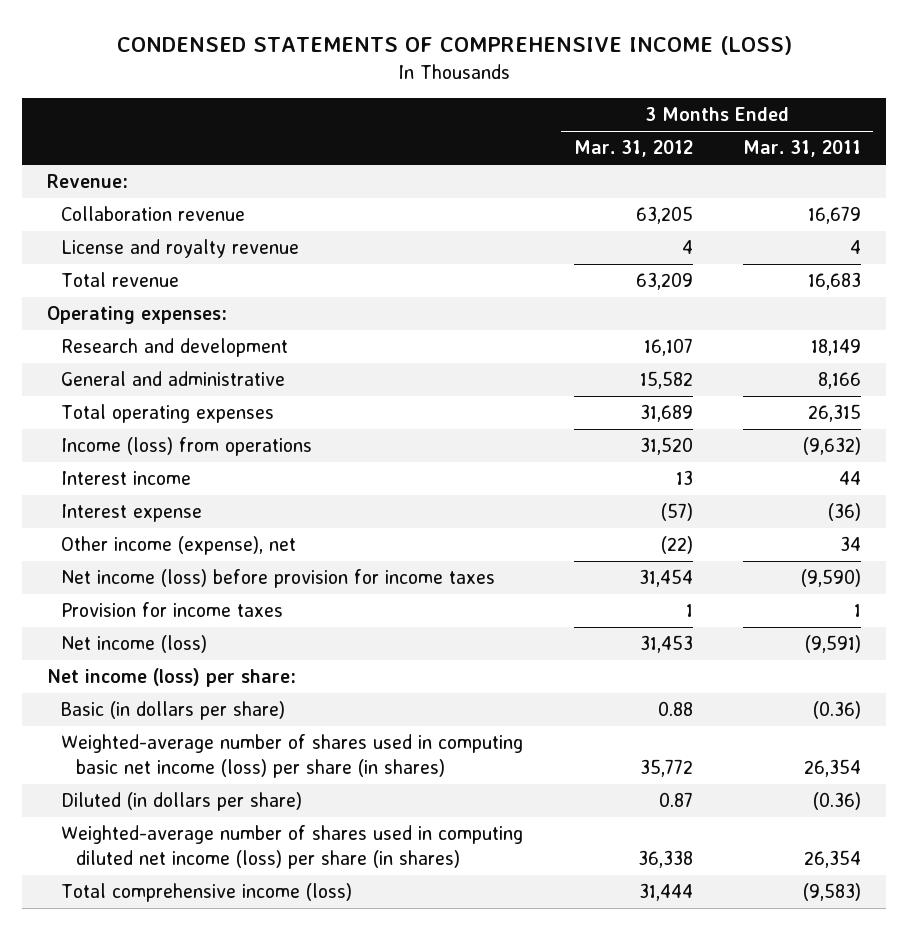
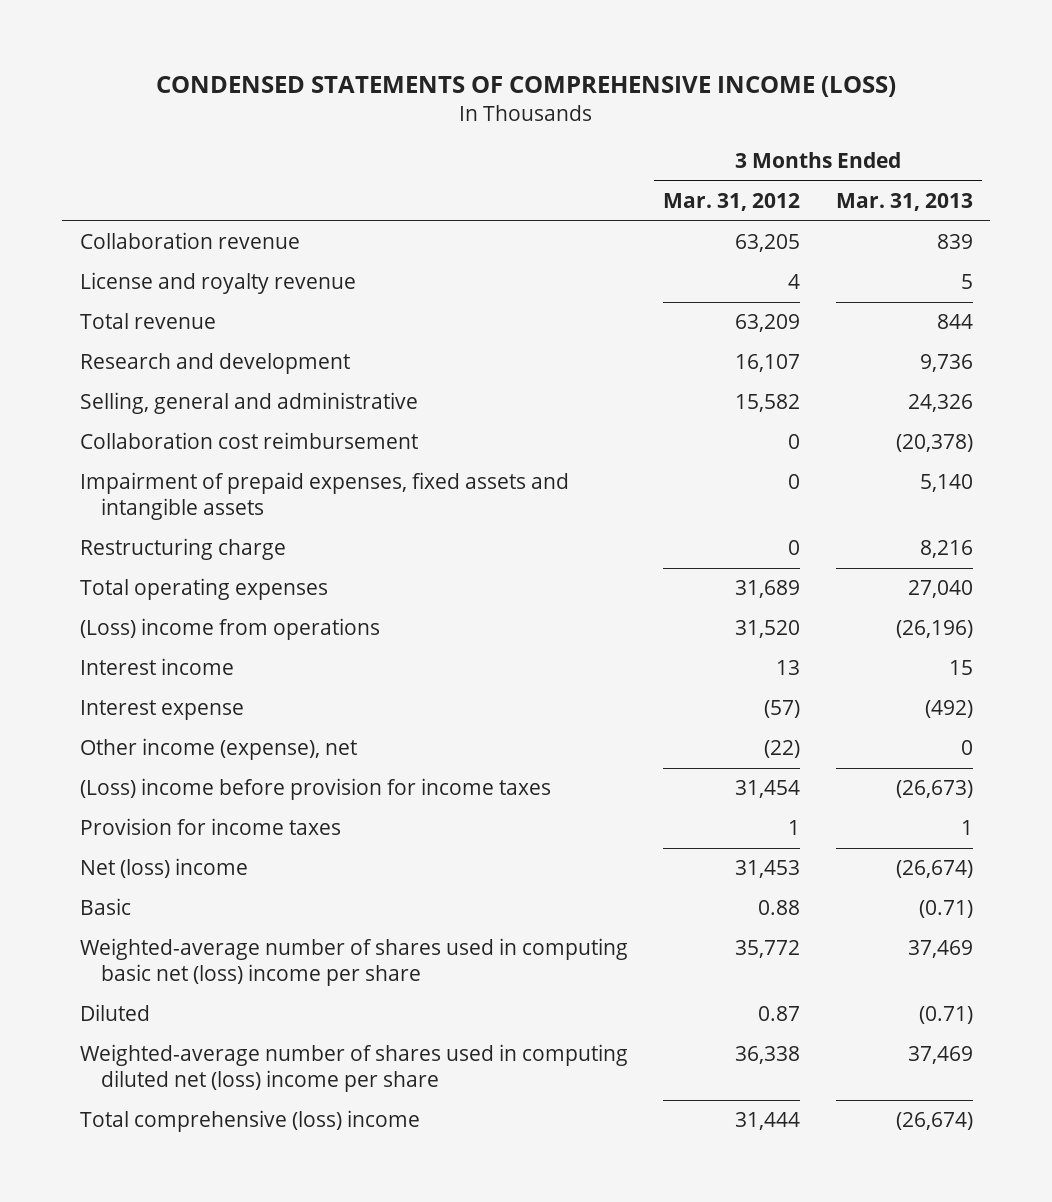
- | 3 Months Ended Mar. 31, 2012 | 3 Months Ended Mar. 31, 2011
+ | 3 Months Ended Mar. 31, 2012 | 3 Months Ended Mar. 31, 2013
- Revenue:
- Operating expenses:
- General and administrative | 15,582 | 8,166
+ Selling, general and administrative | 15,582 | 24,326
+ Collaboration cost reimbursement | 0 | (20,378)
+ Impairment of prepaid expenses, fixed assets and intangible assets | 0 | 5,140
+ Restructuring charge | 0 | 8,216
- Income (loss) from operations | 31,520 | (9,632)
+ (Loss) income from operations | 31,520 | (26,196)
- Net income (loss) before provision for income taxes | 31,454 | (9,590)
+ (Loss) income before provision for income taxes | 31,454 | (26,673)
- Net income (loss) | 31,453 | (9,591)
- Net income (loss) per share:
- Basic (in dollars per share) | 0.88 | (0.36)
- Weighted-average number of shares used in computing basic net income (loss) per share (in shares) | 35,772 | 26,354
- Diluted (in dollars per share) | 0.87 | (0.36)
- Weighted-average number of shares used in computing diluted net income (loss) per share (in shares) | 36,338 | 26,354
- Total comprehensive income (loss) | 31,444 | (9,583)
+ Net (loss) income | 31,453 | (26,674)
+ Basic | 0.88 | (0.71)
+ Weighted-average number of shares used in computing basic net (loss) income per share | 35,772 | 37,469
+ Diluted | 0.87 | (0.71)
+ Weighted-average number of shares used in computing diluted net (loss) income per share | 36,338 | 37,469
+ Total comprehensive (loss) income | 31,444 | (26,674)

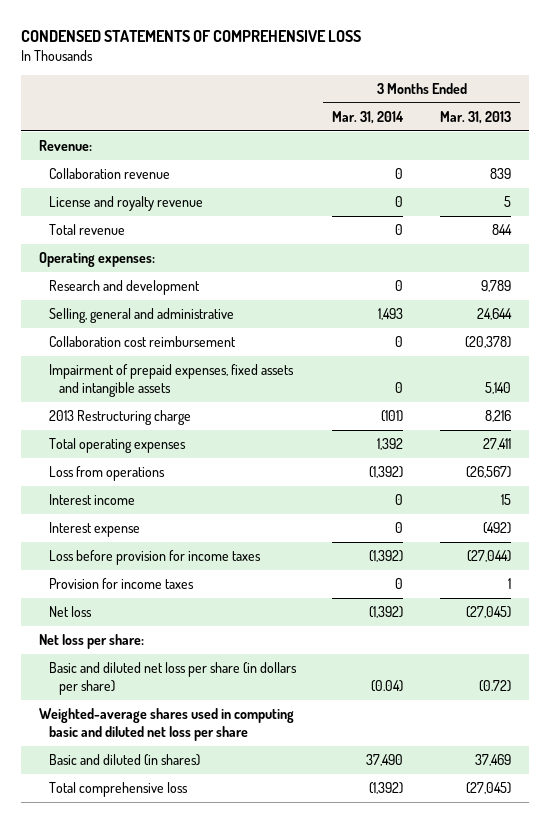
- CONDENSED STATEMENTS OF COMPREHENSIVE INCOME (LOSS)
+ CONDENSED STATEMENTS OF COMPREHENSIVE LOSS
- | 3 Months Ended Mar. 31, 2012 | 3 Months Ended Mar. 31, 2013
+ | 3 Months Ended Mar. 31, 2014 | 3 Months Ended Mar. 31, 2013
+ Revenue:
- Research and development | 16,107 | 9,736
- Selling, general and administrative | 15,582 | 24,326
+ Operating expenses:
+ Research and development | 0 | 9,789
+ Selling, general and administrative | 1,493 | 24,644
- Restructuring charge | 0 | 8,216
- Total operating expenses | 31,689 | 27,040
- (Loss) income from operations | 31,520 | (26,196)
+ 2013 Restructuring charge | (101) | 8,216
+ Total operating expenses | 1,392 | 27,411
+ Loss from operations | (1,392) | (26,567)
- Other income (expense), net | (22) | 0
- (Loss) income before provision for income taxes | 31,454 | (26,673)
+ Loss before provision for income taxes | (1,392) | (27,044)
- Net (loss) income | 31,453 | (26,674)
- Basic | 0.88 | (0.71)
- Weighted-average number of shares used in computing basic net (loss) income per share | 35,772 | 37,469
- Diluted | 0.87 | (0.71)
- Weighted-average number of shares used in computing diluted net (loss) income per share | 36,338 | 37,469
- Total comprehensive (loss) income | 31,444 | (26,674)
+ Net loss | (1,392) | (27,045)
+ Net loss per share:
+ Basic and diluted net loss per share (in dollars per share) | (0.04) | (0.72)
+ Weighted-average shares used in computing basic and diluted net loss per share
+ Basic and diluted (in shares) | 37,490 | 37,469
+ Total comprehensive loss | (1,392) | (27,045)

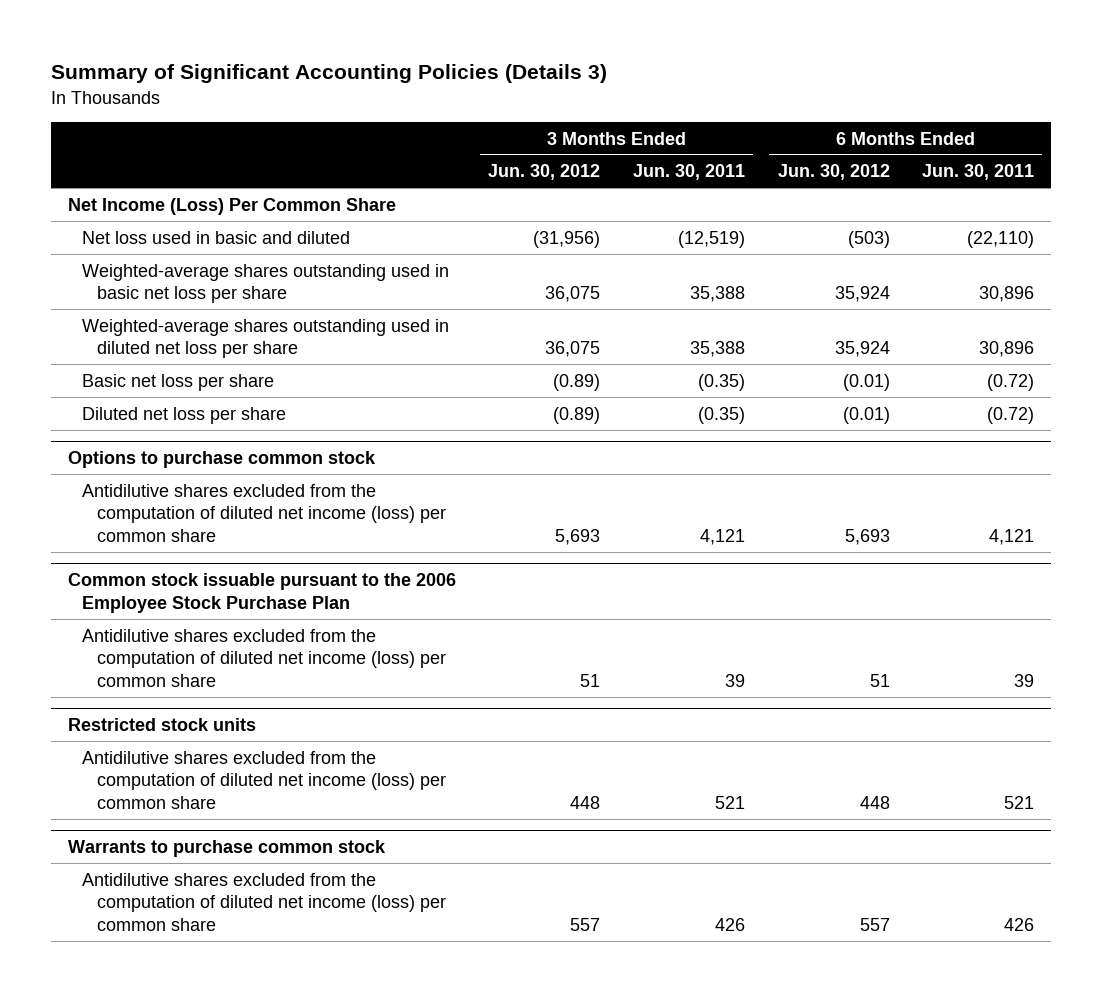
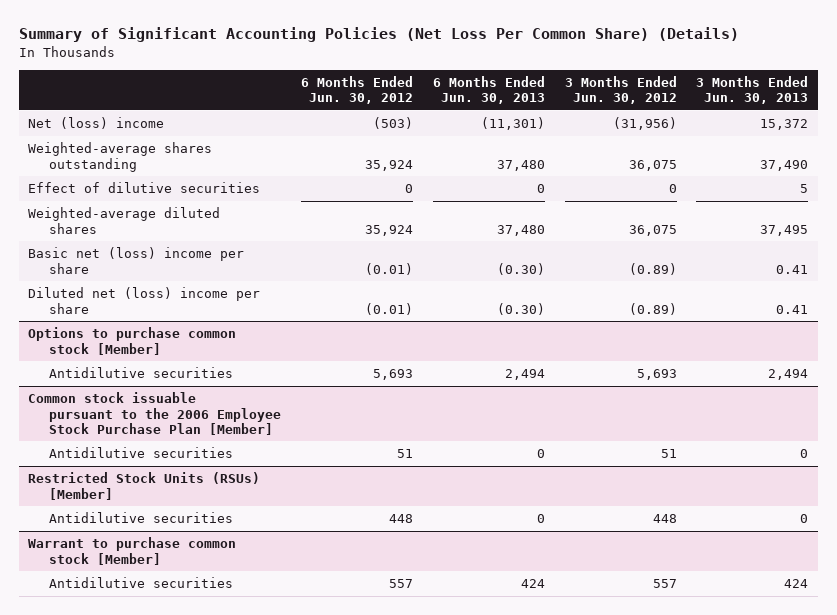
- Summary of Significant Accounting Policies (Details 3)
+ Summary of Significant Accounting Policies (Net Loss Per Common Share) (Details)
- | 3 Months Ended Jun. 30, 2012 | 3 Months Ended Jun. 30, 2011 | 6 Months Ended Jun. 30, 2012 | 6 Months Ended Jun. 30, 2011
+ | 6 Months Ended Jun. 30, 2012 | 6 Months Ended Jun. 30, 2013 | 3 Months Ended Jun. 30, 2012 | 3 Months Ended Jun. 30, 2013
- Net Income (Loss) Per Common Share
- Net loss used in basic and diluted | (31,956) | (12,519) | (503) | (22,110)
- Weighted-average shares outstanding used in basic net loss per share | 36,075 | 35,388 | 35,924 | 30,896
- Weighted-average shares outstanding used in diluted net loss per share | 36,075 | 35,388 | 35,924 | 30,896
- Basic net loss per share | (0.89) | (0.35) | (0.01) | (0.72)
- Diluted net loss per share | (0.89) | (0.35) | (0.01) | (0.72)
- Options to purchase common stock
- Antidilutive shares excluded from the computation of diluted net income (loss) per common share | 5,693 | 4,121 | 5,693 | 4,121
- Common stock issuable pursuant to the 2006 Employee Stock Purchase Plan
- Antidilutive shares excluded from the computation of diluted net income (loss) per common share | 51 | 39 | 51 | 39
- Restricted stock units
- Antidilutive shares excluded from the computation of diluted net income (loss) per common share | 448 | 521 | 448 | 521
- Warrants to purchase common stock
- Antidilutive shares excluded from the computation of diluted net income (loss) per common share | 557 | 426 | 557 | 426
+ Net (loss) income | (503) | (11,301) | (31,956) | 15,372
+ Weighted-average shares outstanding | 35,924 | 37,480 | 36,075 | 37,490
+ Effect of dilutive securities | 0 | 0 | 0 | 5
+ Weighted-average diluted shares | 35,924 | 37,480 | 36,075 | 37,495
+ Basic net (loss) income per share | (0.01) | (0.30) | (0.89) | 0.41
+ Diluted net (loss) income per share | (0.01) | (0.30) | (0.89) | 0.41
+ Options to purchase common stock [Member]
+ Antidilutive securities | 5,693 | 2,494 | 5,693 | 2,494
+ Common stock issuable pursuant to the 2006 Employee Stock Purchase Plan [Member]
+ Antidilutive securities | 51 | 0 | 51 | 0
+ Restricted Stock Units (RSUs) [Member]
+ Antidilutive securities | 448 | 0 | 448 | 0
+ Warrant to purchase common stock [Member]
+ Antidilutive securities | 557 | 424 | 557 | 424

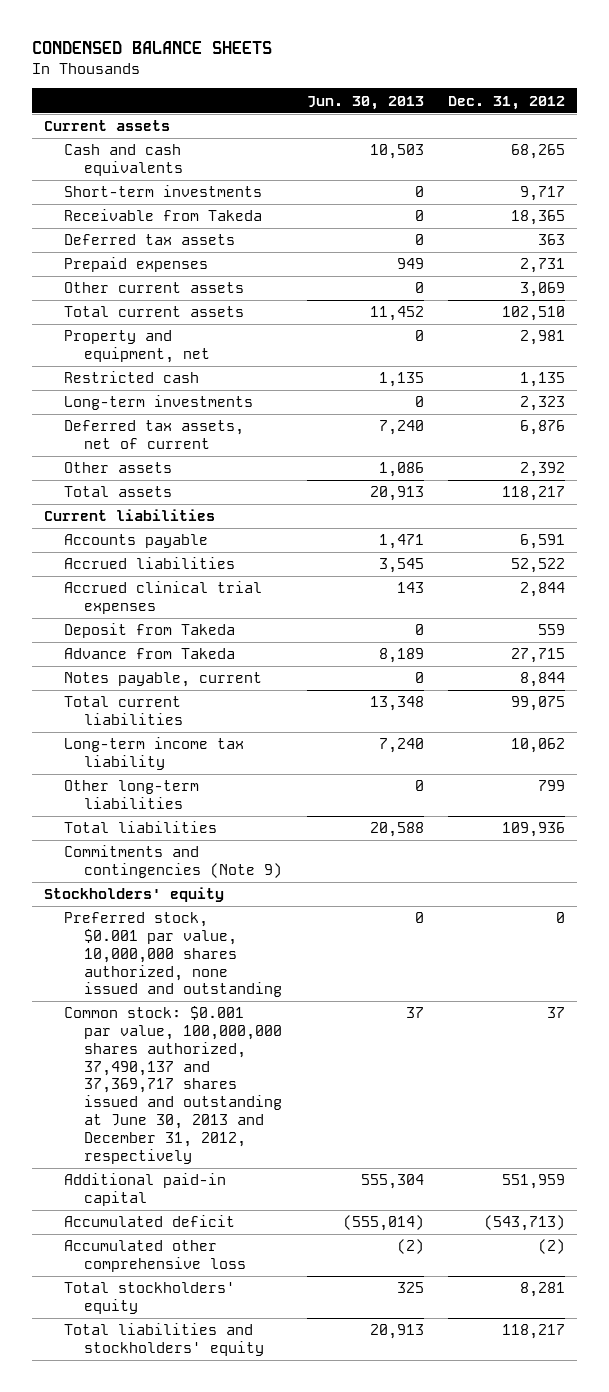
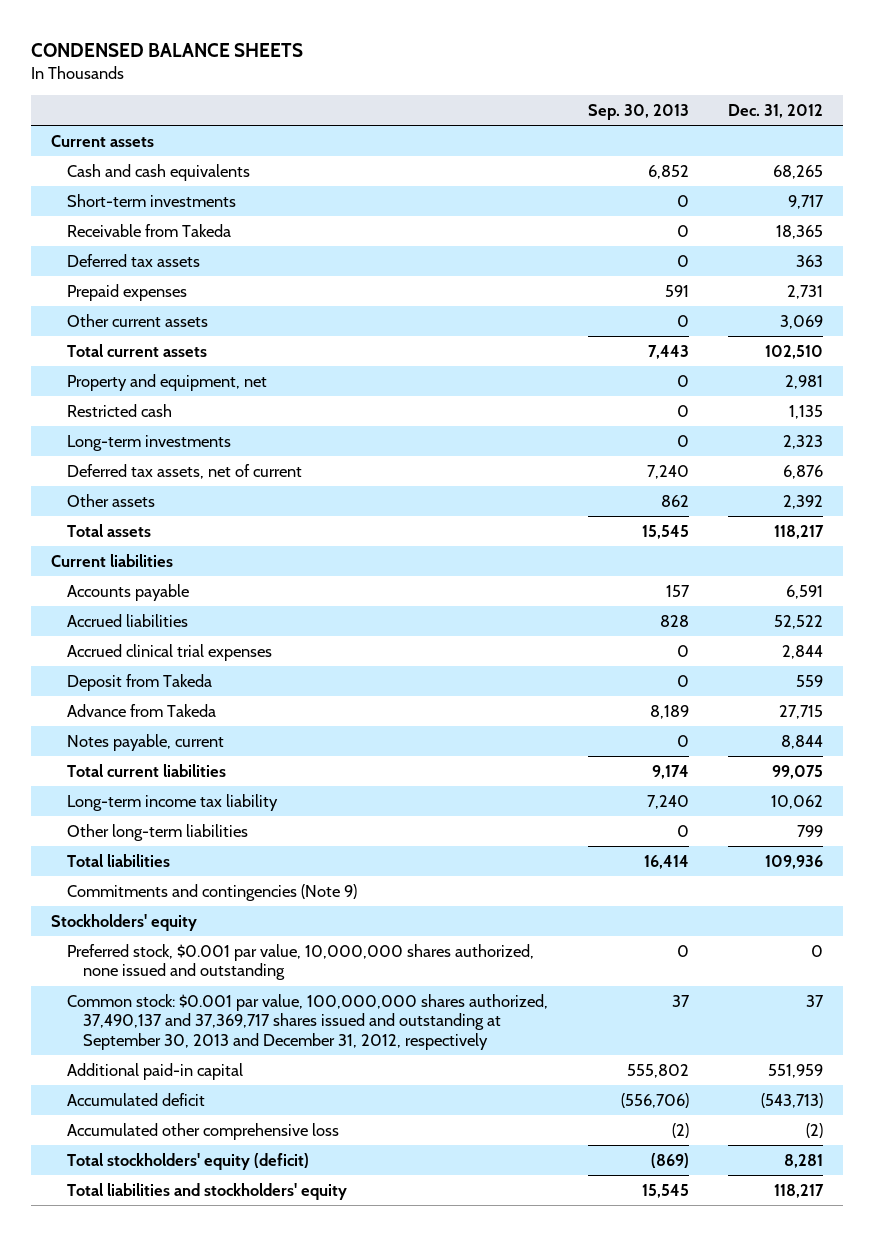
- | Jun. 30, 2013 | Dec. 31, 2012
+ | Sep. 30, 2013 | Dec. 31, 2012
- Common stock: $0.001 par value, 100,000,000 shares authorized, 37,490,137 and 37,369,717 shares issued and outstanding at June 30, 2013 and December 31, 2012, respectively | 37 | 37
+ Common stock: $0.001 par value, 100,000,000 shares authorized, 37,490,137 and 37,369,717 shares issued and outstanding at September 30, 2013 and December 31, 2012, respectively | 37 | 37
- Total stockholders' equity | 325 | 8,281
+ Total stockholders' equity (deficit) | (869) | 8,281

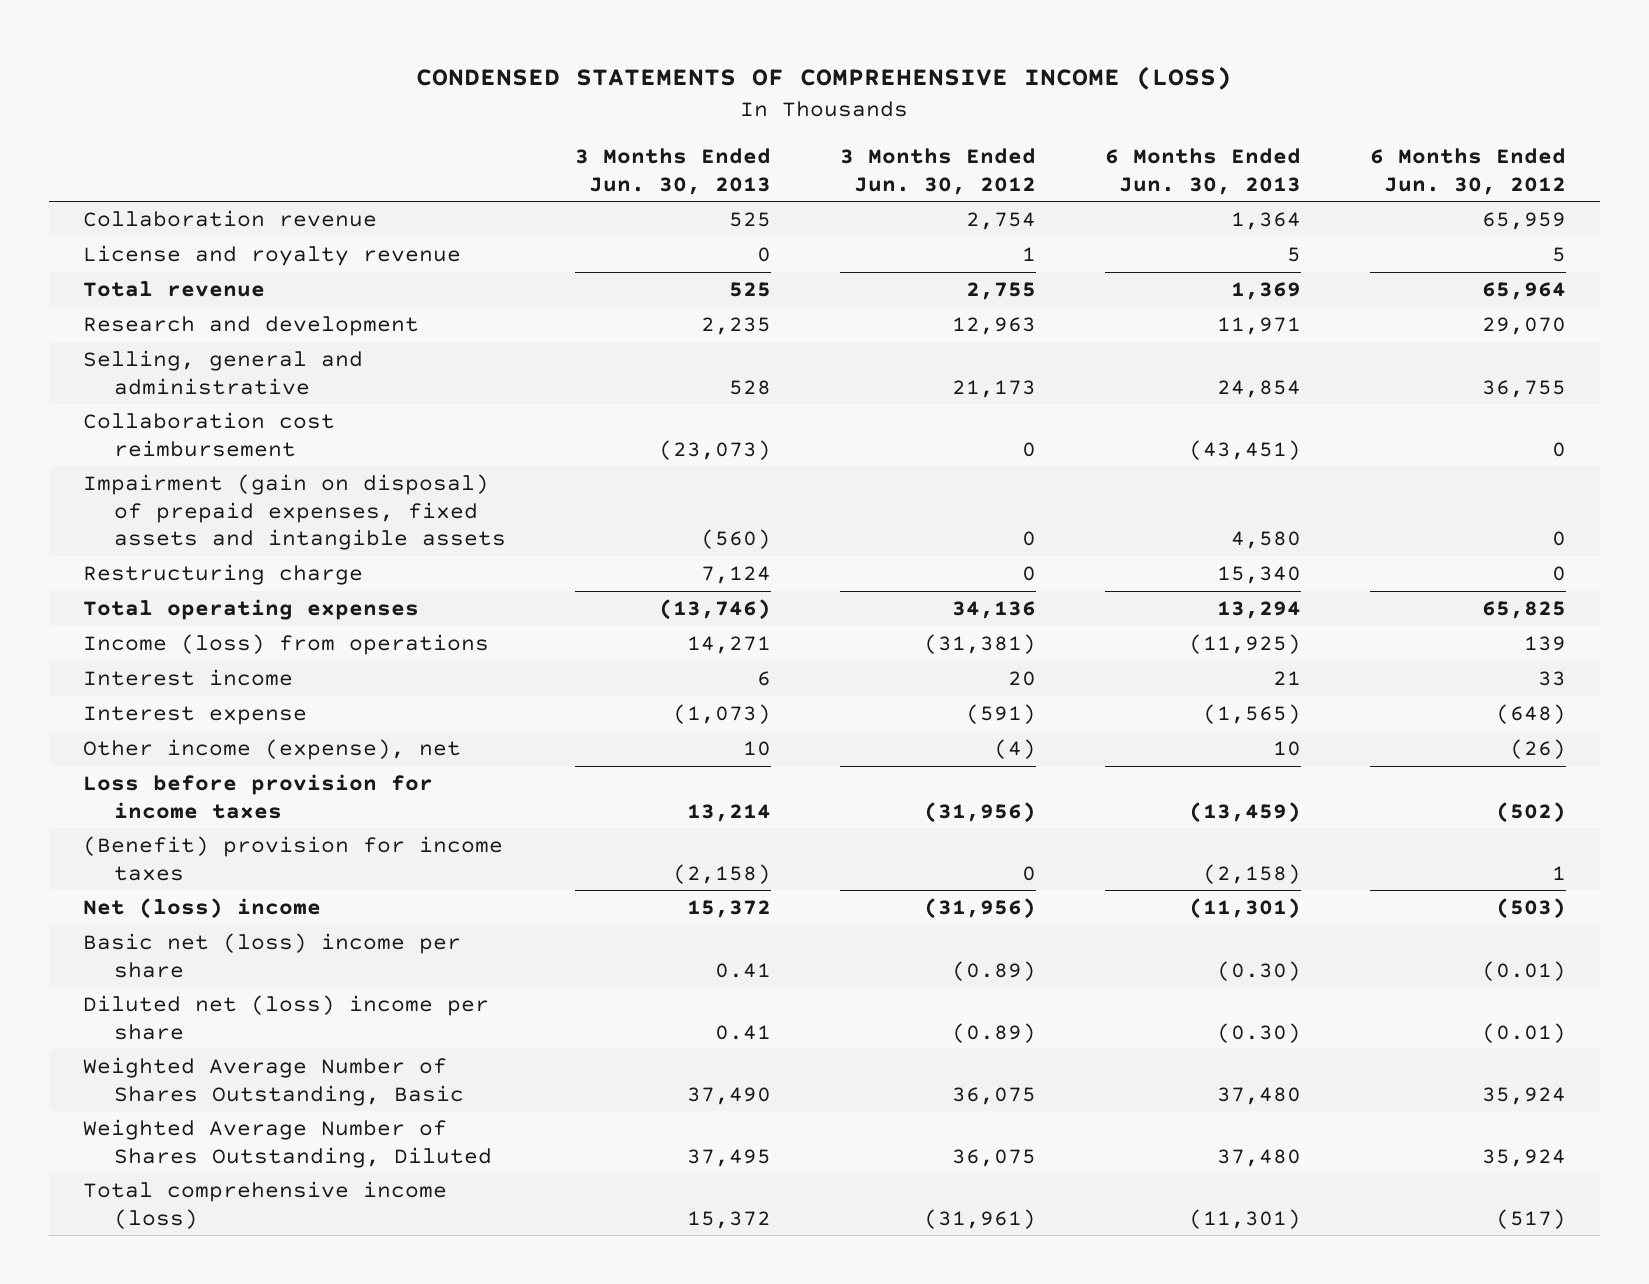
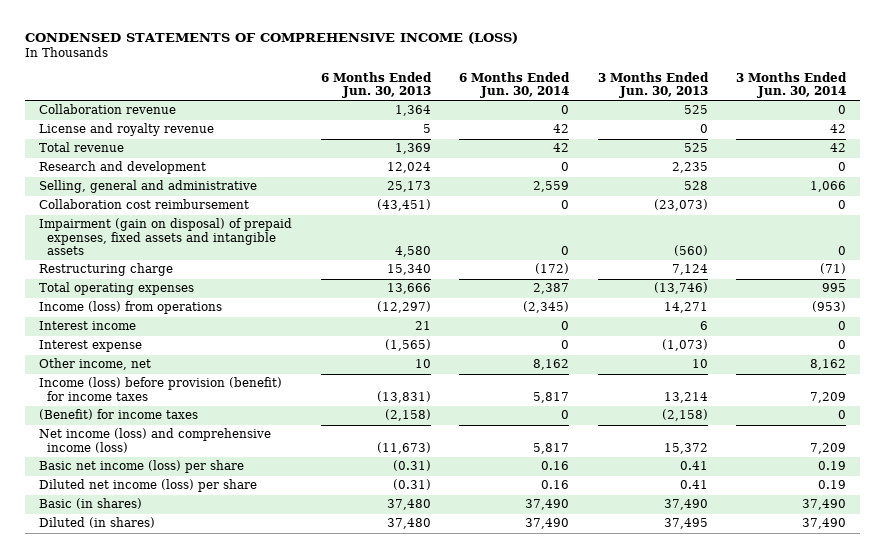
- | 3 Months Ended Jun. 30, 2013 | 3 Months Ended Jun. 30, 2012 | 6 Months Ended Jun. 30, 2013 | 6 Months Ended Jun. 30, 2012
+ | 6 Months Ended Jun. 30, 2013 | 6 Months Ended Jun. 30, 2014 | 3 Months Ended Jun. 30, 2013 | 3 Months Ended Jun. 30, 2014
- Research and development | 2,235 | 12,963 | 11,971 | 29,070
- Selling, general and administrative | 528 | 21,173 | 24,854 | 36,755
+ Research and development | 12,024 | 0 | 2,235 | 0
+ Selling, general and administrative | 25,173 | 2,559 | 528 | 1,066
- Total operating expenses | (13,746) | 34,136 | 13,294 | 65,825
- Income (loss) from operations | 14,271 | (31,381) | (11,925) | 139
+ Total operating expenses | 13,666 | 2,387 | (13,746) | 995
+ Income (loss) from operations | (12,297) | (2,345) | 14,271 | (953)
- Other income (expense), net | 10 | (4) | 10 | (26)
- Loss before provision for income taxes | 13,214 | (31,956) | (13,459) | (502)
- (Benefit) provision for income taxes | (2,158) | 0 | (2,158) | 1
- Net (loss) income | 15,372 | (31,956) | (11,301) | (503)
- Basic net (loss) income per share | 0.41 | (0.89) | (0.30) | (0.01)
- Diluted net (loss) income per share | 0.41 | (0.89) | (0.30) | (0.01)
- Weighted Average Number of Shares Outstanding, Basic | 37,490 | 36,075 | 37,480 | 35,924
- Weighted Average Number of Shares Outstanding, Diluted | 37,495 | 36,075 | 37,480 | 35,924
- Total comprehensive income (loss) | 15,372 | (31,961) | (11,301) | (517)
+ Other income, net | 10 | 8,162 | 10 | 8,162
+ Income (loss) before provision (benefit) for income taxes | (13,831) | 5,817 | 13,214 | 7,209
+ (Benefit) for income taxes | (2,158) | 0 | (2,158) | 0
+ Net income (loss) and comprehensive income (loss) | (11,673) | 5,817 | 15,372 | 7,209
+ Basic net income (loss) per share | (0.31) | 0.16 | 0.41 | 0.19
+ Diluted net income (loss) per share | (0.31) | 0.16 | 0.41 | 0.19
+ Basic (in shares) | 37,480 | 37,490 | 37,490 | 37,490
+ Diluted (in shares) | 37,480 | 37,490 | 37,495 | 37,490

